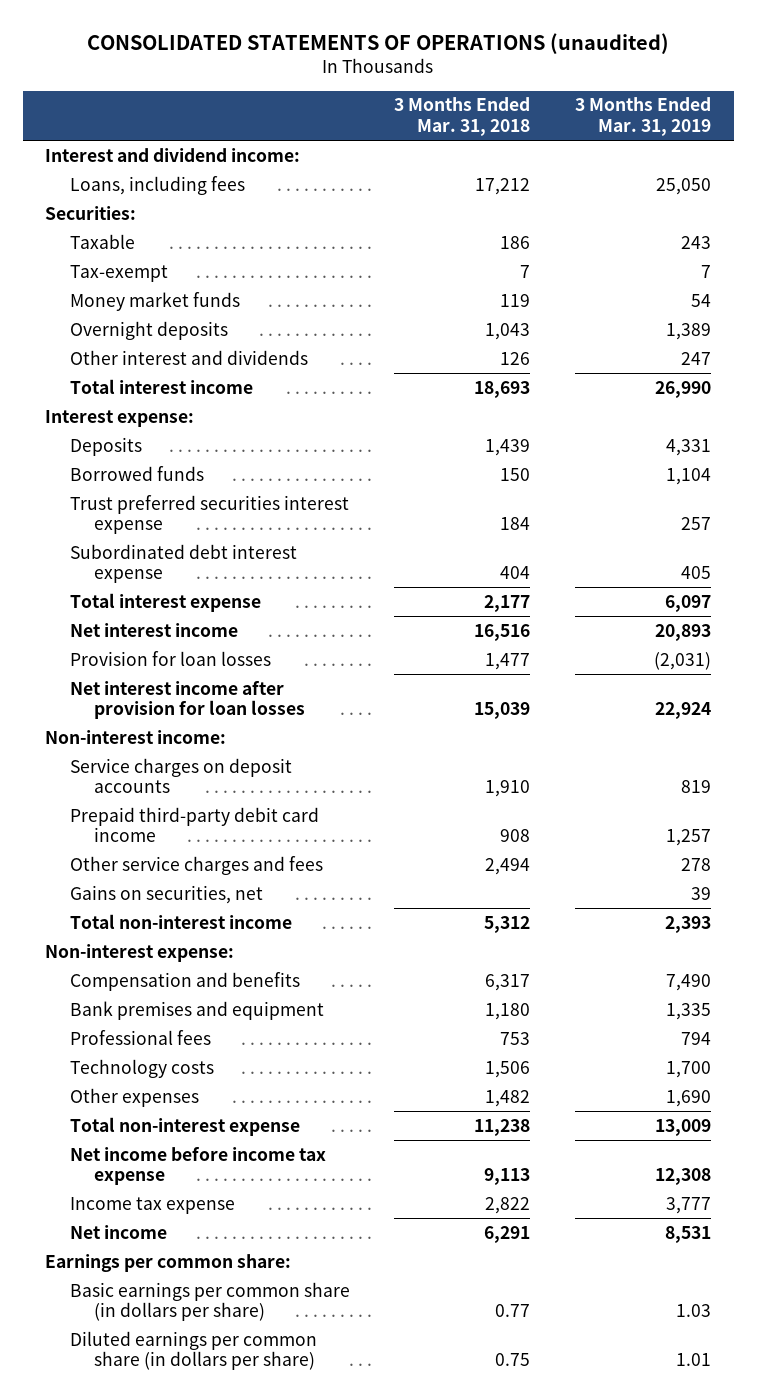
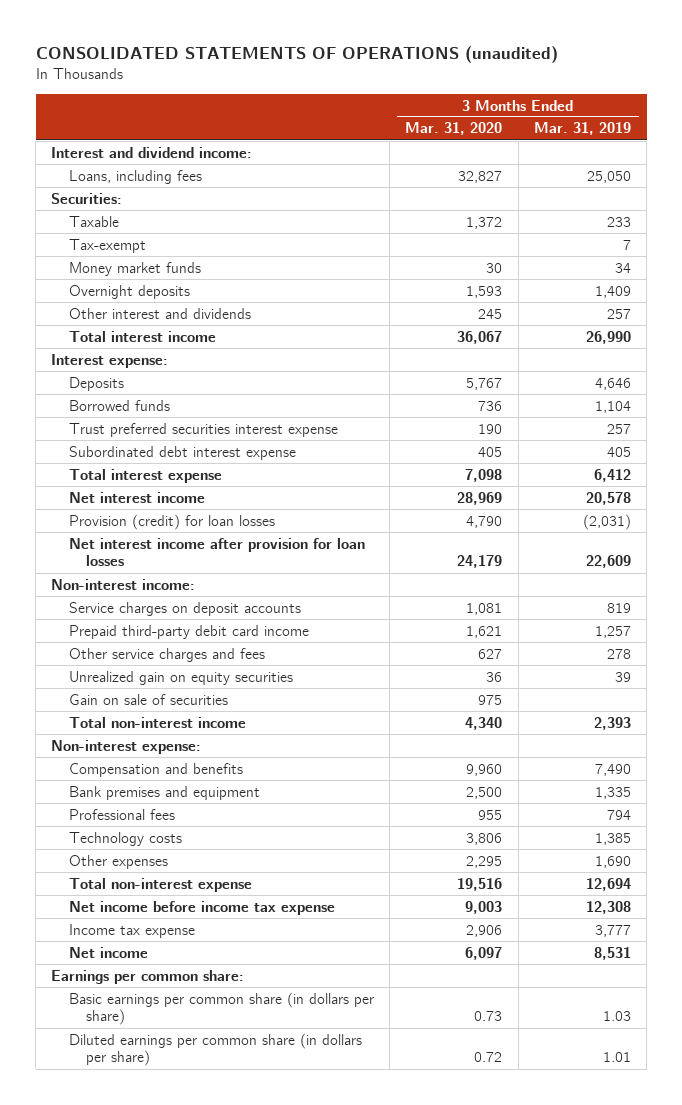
- | 3 Months Ended Mar. 31, 2018 | 3 Months Ended Mar. 31, 2019
+ | 3 Months Ended Mar. 31, 2020 | 3 Months Ended Mar. 31, 2019
- Taxable | 186 | 243
+ Taxable | 1,372 | 233
- Money market funds | 119 | 54
- Overnight deposits | 1,043 | 1,389
- Other interest and dividends | 126 | 247
+ Money market funds | 30 | 34
+ Overnight deposits | 1,593 | 1,409
+ Other interest and dividends | 245 | 257
- Deposits | 1,439 | 4,331
+ Deposits | 5,767 | 4,646
- Total interest expense | 2,177 | 6,097
- Net interest income | 16,516 | 20,893
- Provision for loan losses | 1,477 | (2,031)
- Net interest income after provision for loan losses | 15,039 | 22,924
+ Total interest expense | 7,098 | 6,412
+ Net interest income | 28,969 | 20,578
+ Provision (credit) for loan losses | 4,790 | (2,031)
+ Net interest income after provision for loan losses | 24,179 | 22,609
- Gains on securities, net | | 39
+ Unrealized gain on equity securities | 36 | 39
+ Gain on sale of securities | 975 |
- Technology costs | 1,506 | 1,700
+ Technology costs | 3,806 | 1,385
- Total non-interest expense | 11,238 | 13,009
+ Total non-interest expense | 19,516 | 12,694

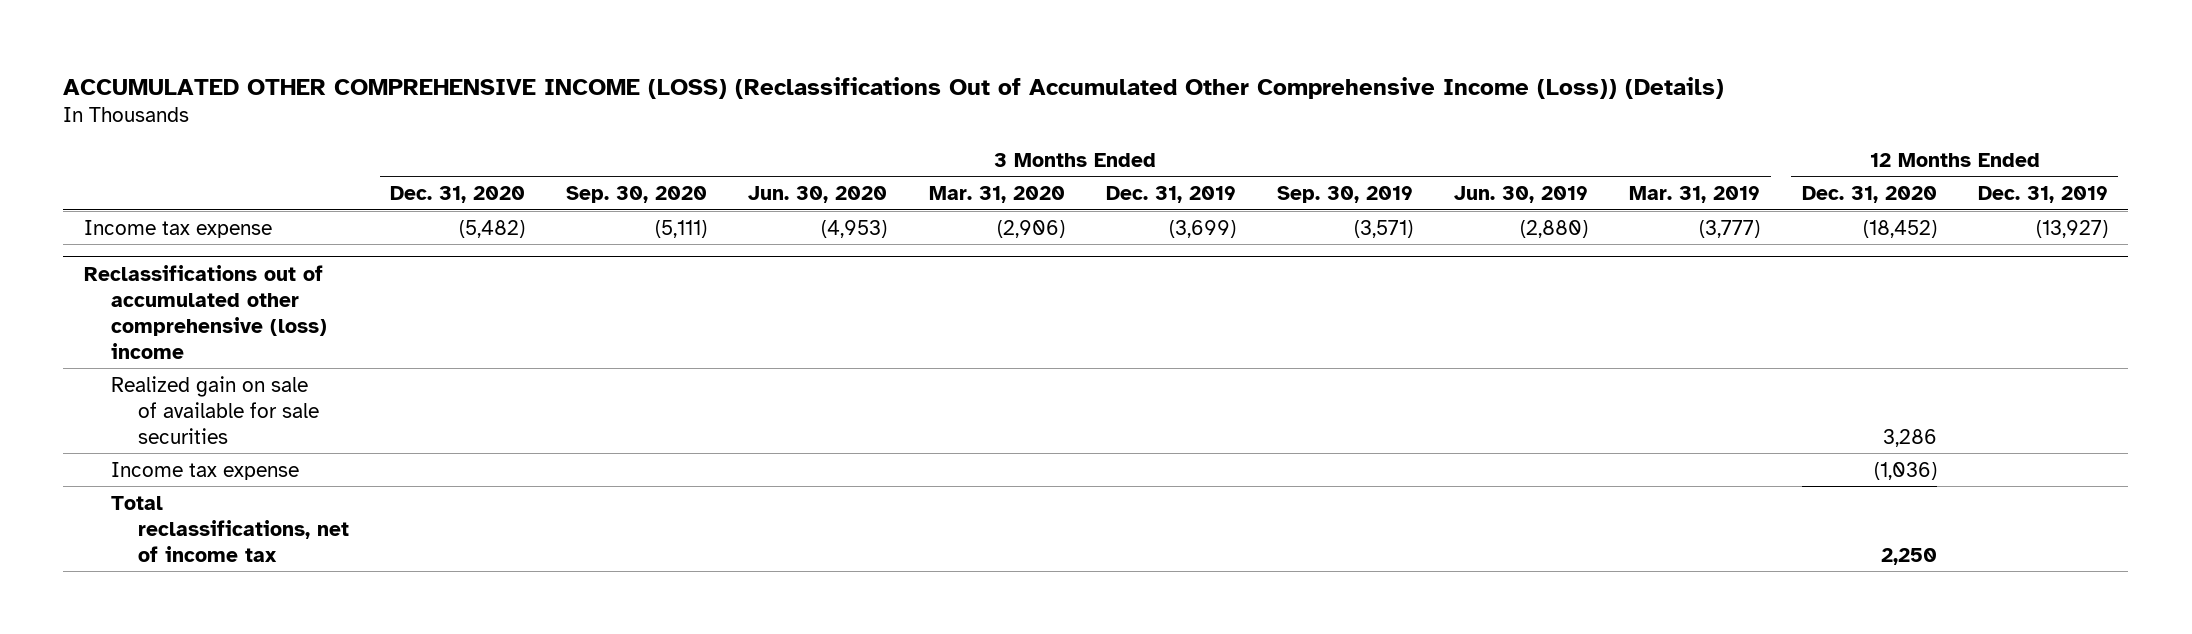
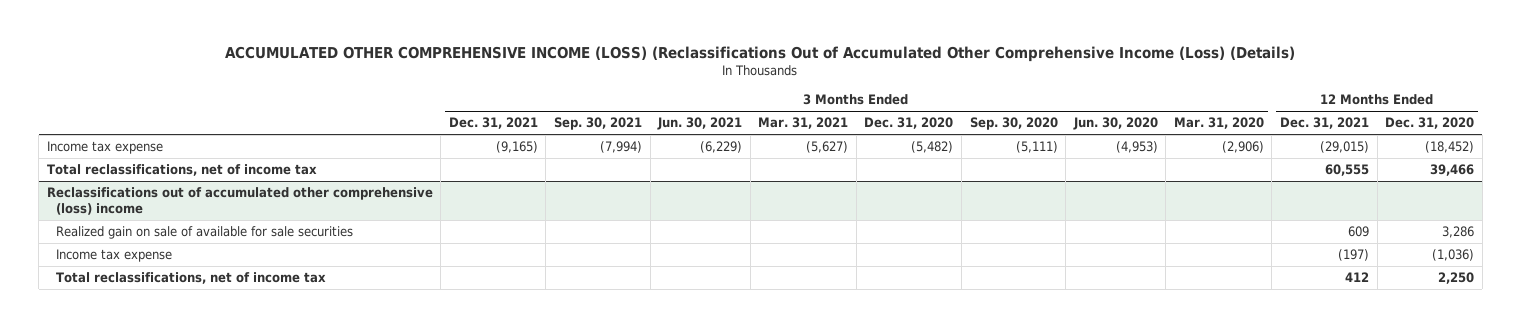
- ACCUMULATED OTHER COMPREHENSIVE INCOME (LOSS) (Reclassifications Out of Accumulated Other Comprehensive Income (Loss)) (Details)
+ ACCUMULATED OTHER COMPREHENSIVE INCOME (LOSS) (Reclassifications Out of Accumulated Other Comprehensive Income (Loss) (Details)
- | 3 Months Ended Dec. 31, 2020 | 3 Months Ended Sep. 30, 2020 | 3 Months Ended Jun. 30, 2020 | 3 Months Ended Mar. 31, 2020 | 3 Months Ended Dec. 31, 2019 | 3 Months Ended Sep. 30, 2019 | 3 Months Ended Jun. 30, 2019 | 3 Months Ended Mar. 31, 2019 | 12 Months Ended Dec. 31, 2020 | 12 Months Ended Dec. 31, 2019
+ | 3 Months Ended Dec. 31, 2021 | 3 Months Ended Sep. 30, 2021 | 3 Months Ended Jun. 30, 2021 | 3 Months Ended Mar. 31, 2021 | 3 Months Ended Dec. 31, 2020 | 3 Months Ended Sep. 30, 2020 | 3 Months Ended Jun. 30, 2020 | 3 Months Ended Mar. 31, 2020 | 12 Months Ended Dec. 31, 2021 | 12 Months Ended Dec. 31, 2020
+ Total reclassifications, net of income tax | | | | | | | | | 60,555 | 39,466

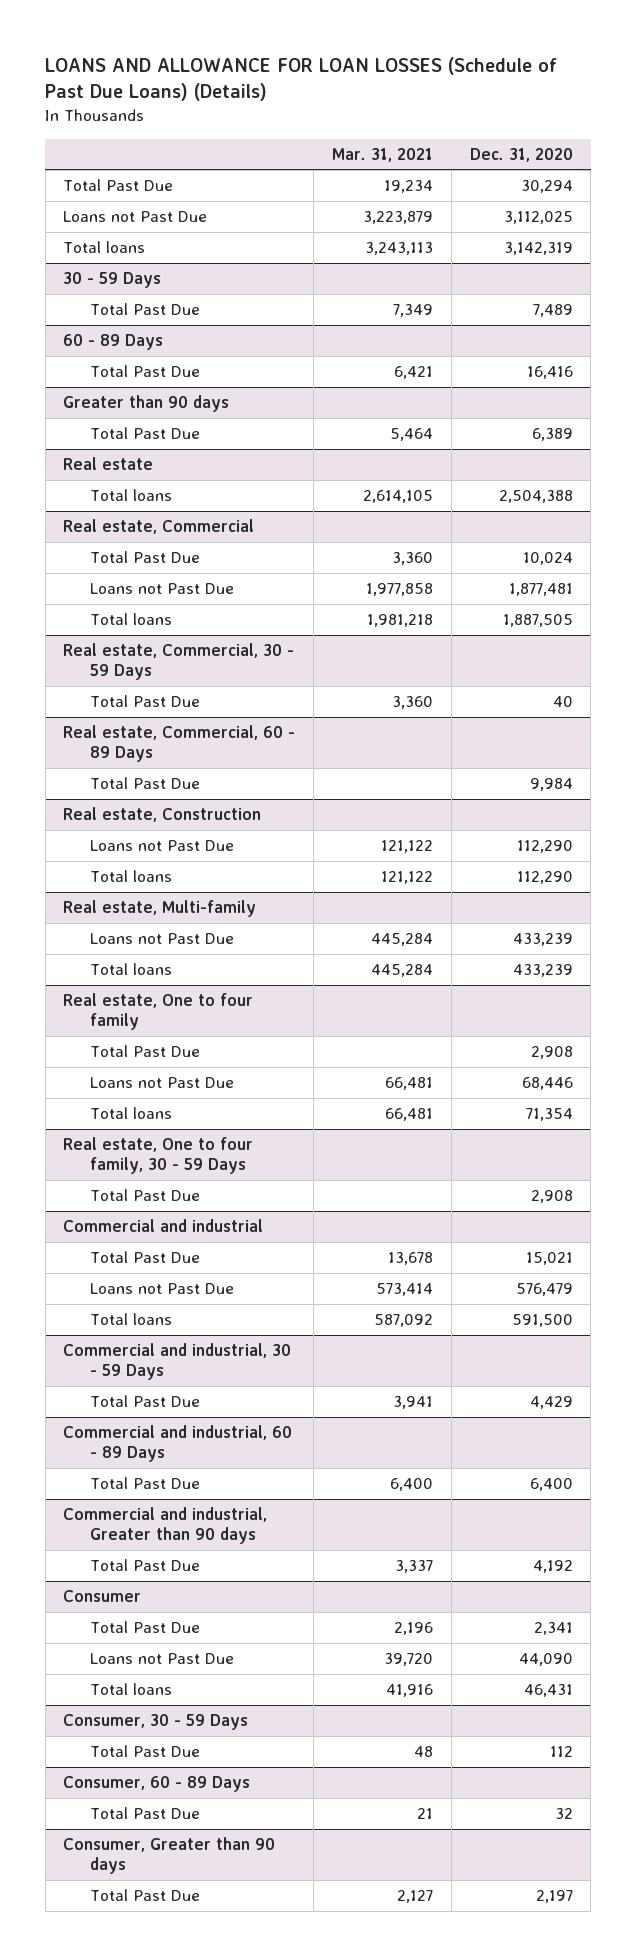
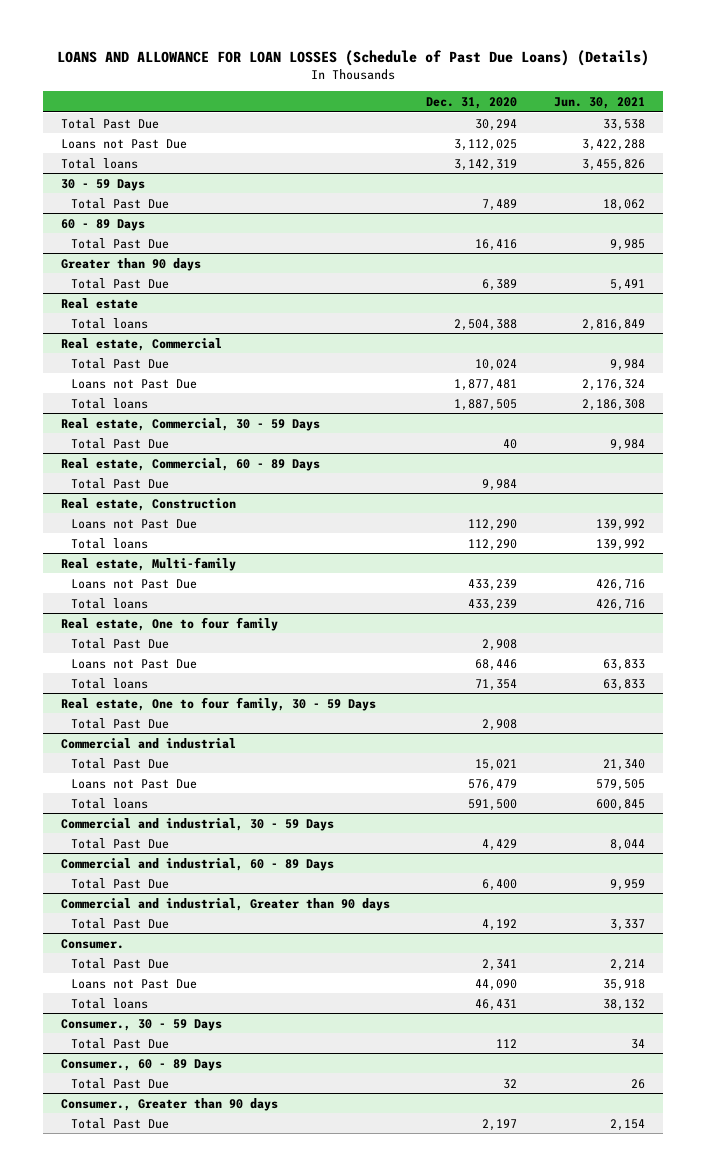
- | Mar. 31, 2021 | Dec. 31, 2020
+ | Dec. 31, 2020 | Jun. 30, 2021
- Consumer
+ Consumer.
- Consumer, 30 - 59 Days
+ Consumer., 30 - 59 Days
- Consumer, 60 - 89 Days
+ Consumer., 60 - 89 Days
- Consumer, Greater than 90 days
+ Consumer., Greater than 90 days

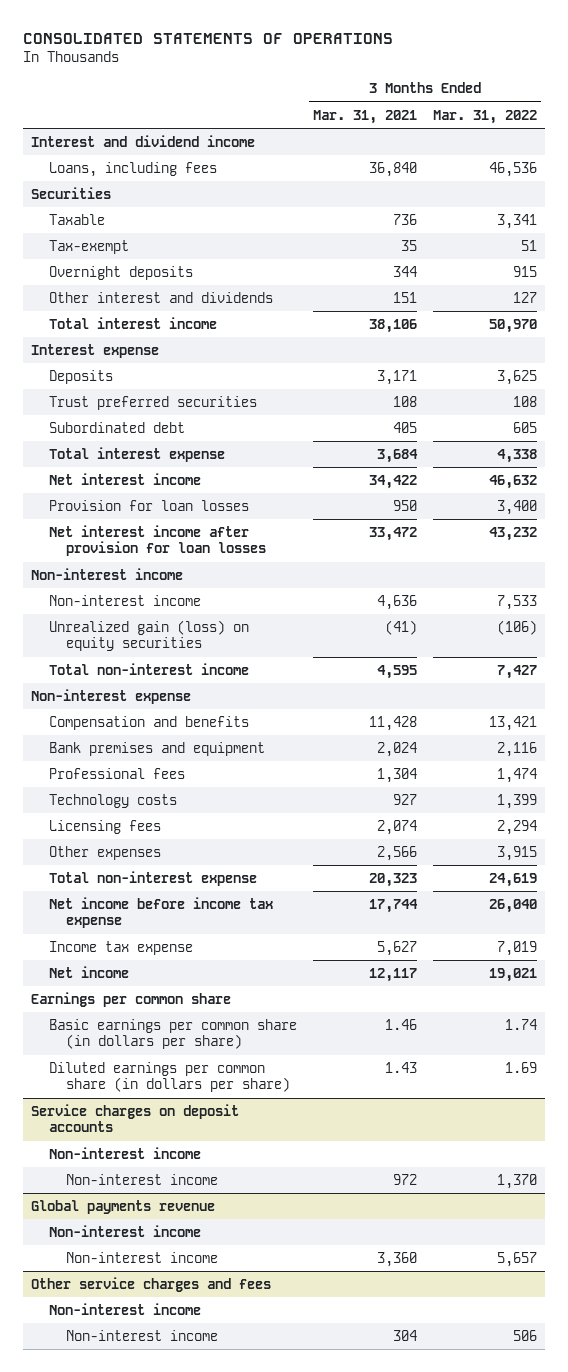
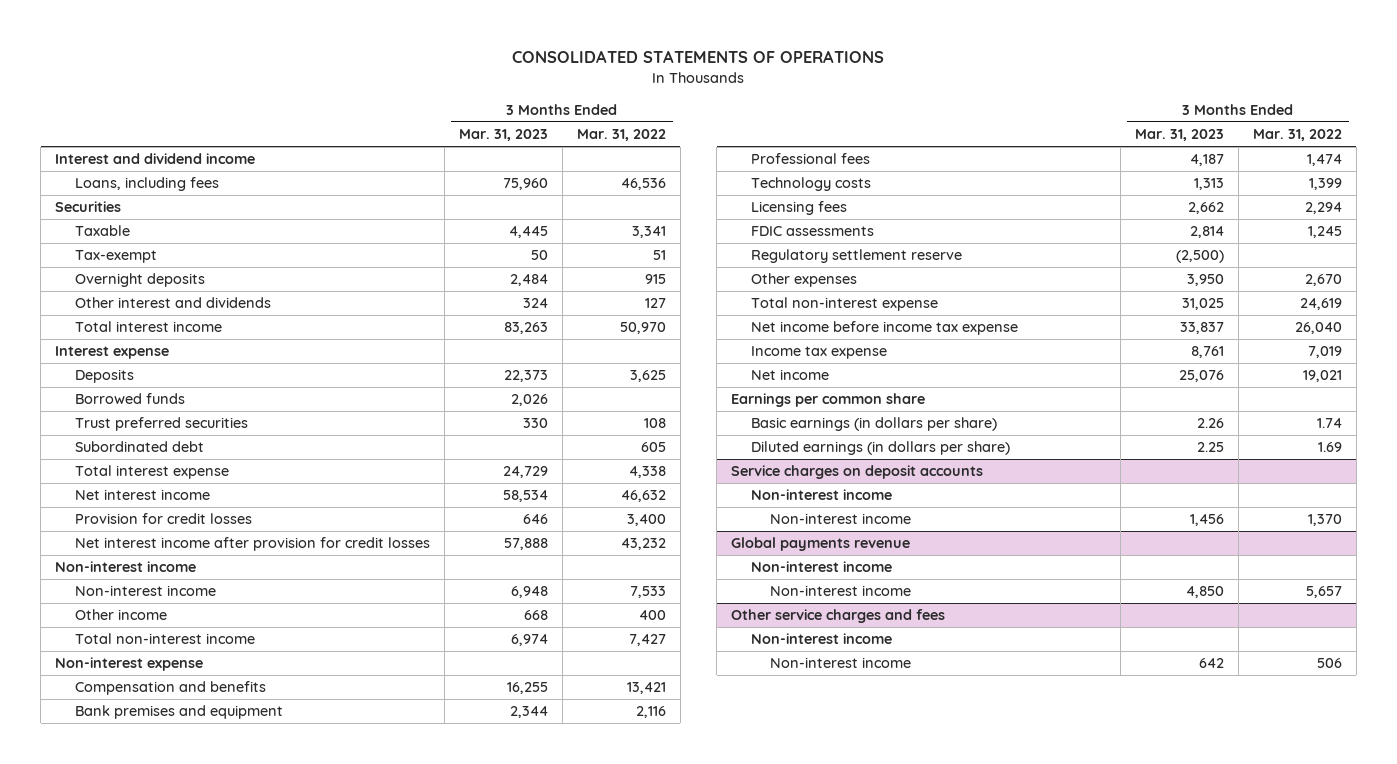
- | 3 Months Ended Mar. 31, 2021 | 3 Months Ended Mar. 31, 2022
+ | 3 Months Ended Mar. 31, 2023 | 3 Months Ended Mar. 31, 2022
+ Borrowed funds | 2,026 |
- Provision for loan losses | 950 | 3,400
- Net interest income after provision for loan losses | 33,472 | 43,232
+ Provision for credit losses | 646 | 3,400
+ Net interest income after provision for credit losses | 57,888 | 43,232
- Unrealized gain (loss) on equity securities | (41) | (106)
+ Other income | 668 | 400
- Other expenses | 2,566 | 3,915
+ FDIC assessments | 2,814 | 1,245
+ Regulatory settlement reserve | (2,500) |
+ Other expenses | 3,950 | 2,670
- Basic earnings per common share (in dollars per share) | 1.46 | 1.74
- Diluted earnings per common share (in dollars per share) | 1.43 | 1.69
+ Basic earnings (in dollars per share) | 2.26 | 1.74
+ Diluted earnings (in dollars per share) | 2.25 | 1.69

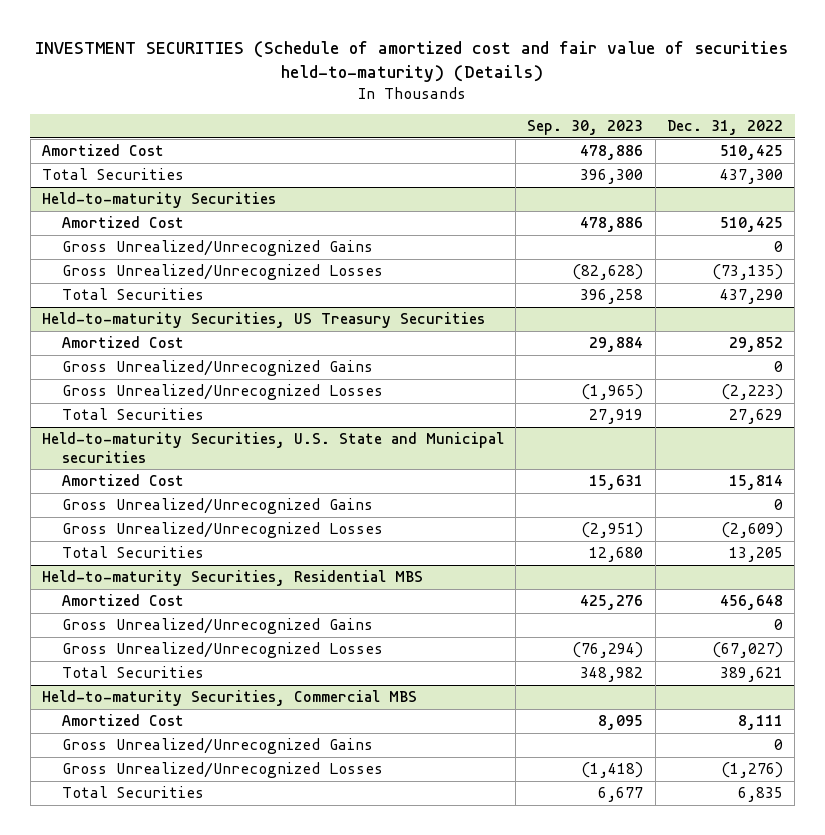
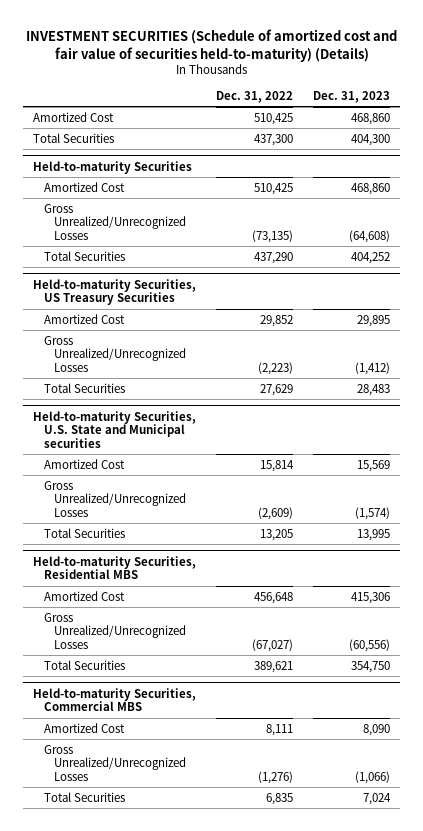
- | Sep. 30, 2023 | Dec. 31, 2022
+ | Dec. 31, 2022 | Dec. 31, 2023
@ Held-to-maturity Securities
- Gross Unrealized/Unrecognized Gains | | 0
@ Held-to-maturity Securities, US Treasury Securities
- Gross Unrealized/Unrecognized Gains | | 0
@ Held-to-maturity Securities, U.S. State and Municipal securities
- Gross Unrealized/Unrecognized Gains | | 0
@ Held-to-maturity Securities, Residential MBS
- Gross Unrealized/Unrecognized Gains | | 0
@ Held-to-maturity Securities, Commercial MBS
- Gross Unrealized/Unrecognized Gains | | 0

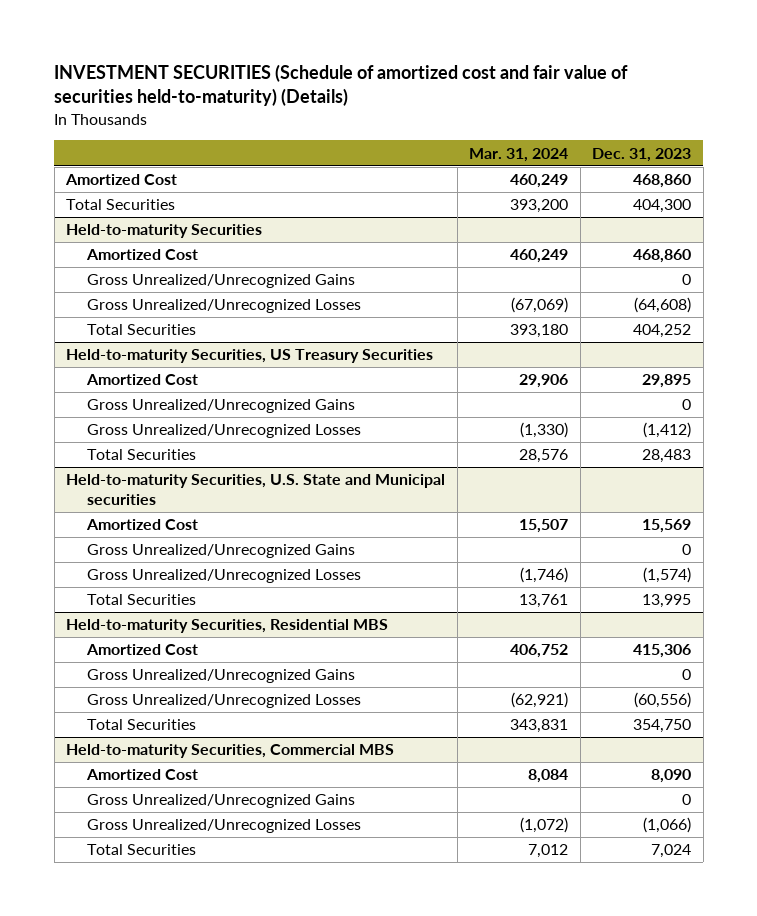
- | Dec. 31, 2022 | Dec. 31, 2023
+ | Mar. 31, 2024 | Dec. 31, 2023
@ Held-to-maturity Securities
+ Gross Unrealized/Unrecognized Gains | | 0
@ Held-to-maturity Securities, US Treasury Securities
+ Gross Unrealized/Unrecognized Gains | | 0
@ Held-to-maturity Securities, U.S. State and Municipal securities
+ Gross Unrealized/Unrecognized Gains | | 0
@ Held-to-maturity Securities, Residential MBS
+ Gross Unrealized/Unrecognized Gains | | 0
@ Held-to-maturity Securities, Commercial MBS
+ Gross Unrealized/Unrecognized Gains | | 0

